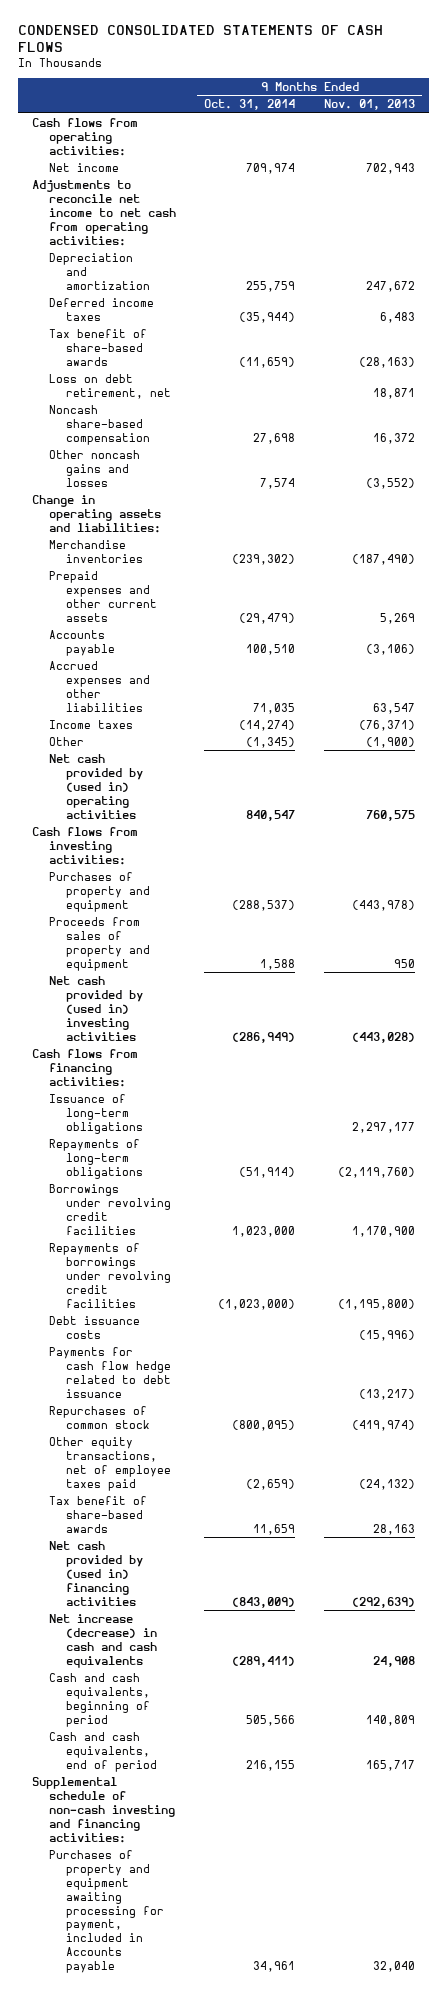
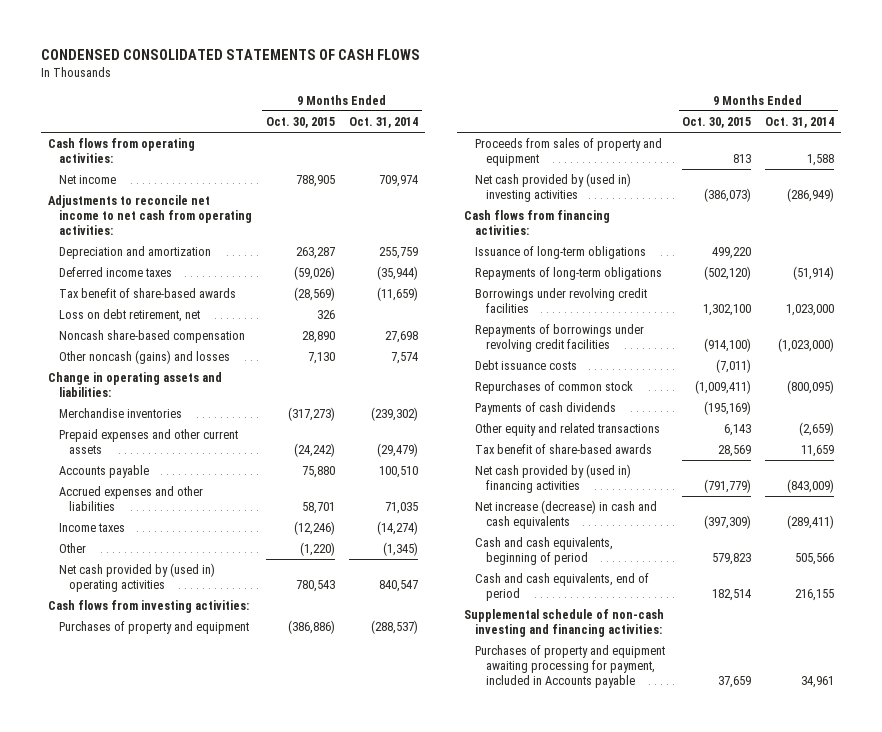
- | 9 Months Ended Oct. 31, 2014 | 9 Months Ended Nov. 01, 2013
+ | 9 Months Ended Oct. 30, 2015 | 9 Months Ended Oct. 31, 2014
- Other noncash gains and losses | 7,574 | (3,552)
+ Other noncash (gains) and losses | 7,130 | 7,574
- Payments for cash flow hedge related to debt issuance | | (13,217)
- Other equity transactions, net of employee taxes paid | (2,659) | (24,132)
+ Payments of cash dividends | (195,169) |
+ Other equity and related transactions | 6,143 | (2,659)

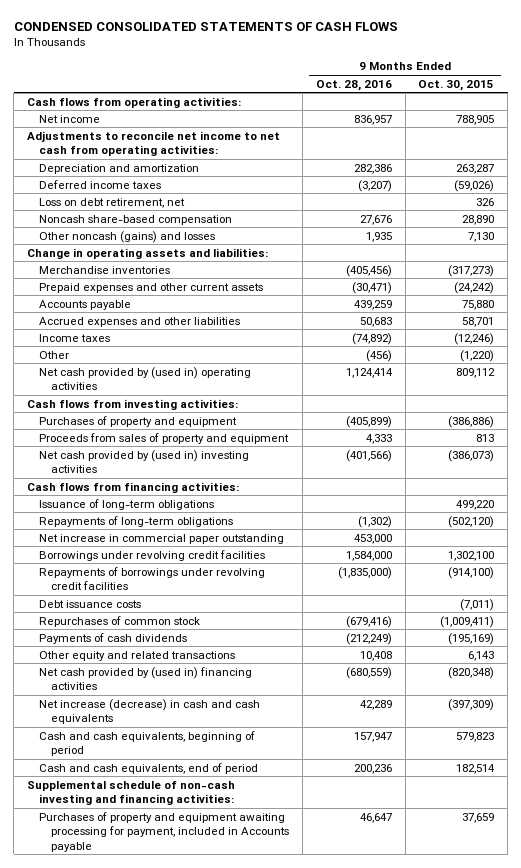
- | 9 Months Ended Oct. 30, 2015 | 9 Months Ended Oct. 31, 2014
+ | 9 Months Ended Oct. 28, 2016 | 9 Months Ended Oct. 30, 2015
- Tax benefit of share-based awards | (28,569) | (11,659)
- Net cash provided by (used in) operating activities | 780,543 | 840,547
+ Net cash provided by (used in) operating activities | 1,124,414 | 809,112
+ Net increase in commercial paper outstanding | 453,000 |
- Tax benefit of share-based awards | 28,569 | 11,659
- Net cash provided by (used in) financing activities | (791,779) | (843,009)
+ Net cash provided by (used in) financing activities | (680,559) | (820,348)

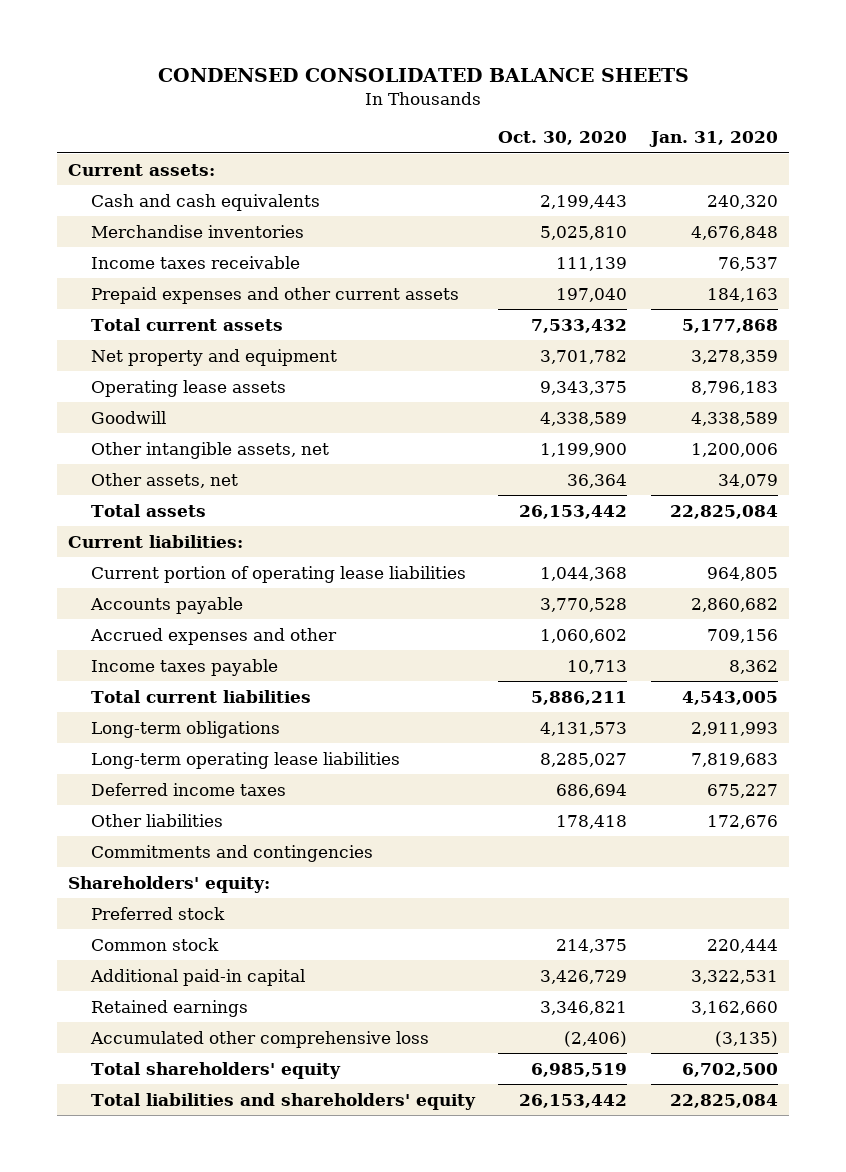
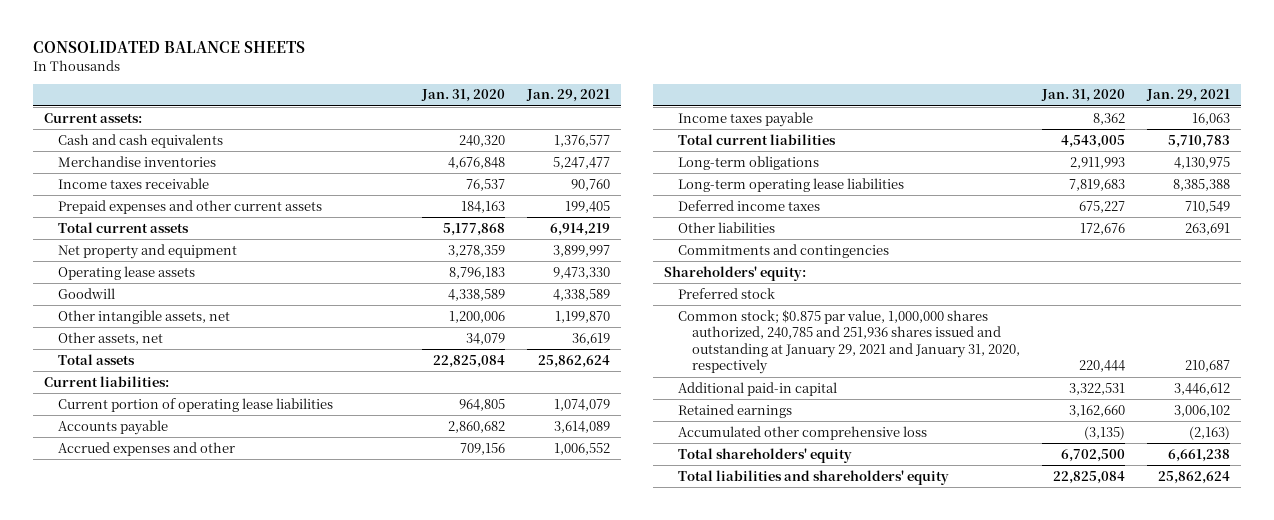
- CONDENSED CONSOLIDATED BALANCE SHEETS
+ CONSOLIDATED BALANCE SHEETS
- | Oct. 30, 2020 | Jan. 31, 2020
+ | Jan. 31, 2020 | Jan. 29, 2021
- Common stock | 214,375 | 220,444
+ Common stock; $0.875 par value, 1,000,000 shares authorized, 240,785 and 251,936 shares issued and outstanding at January 29, 2021 and January 31, 2020, respectively | 220,444 | 210,687

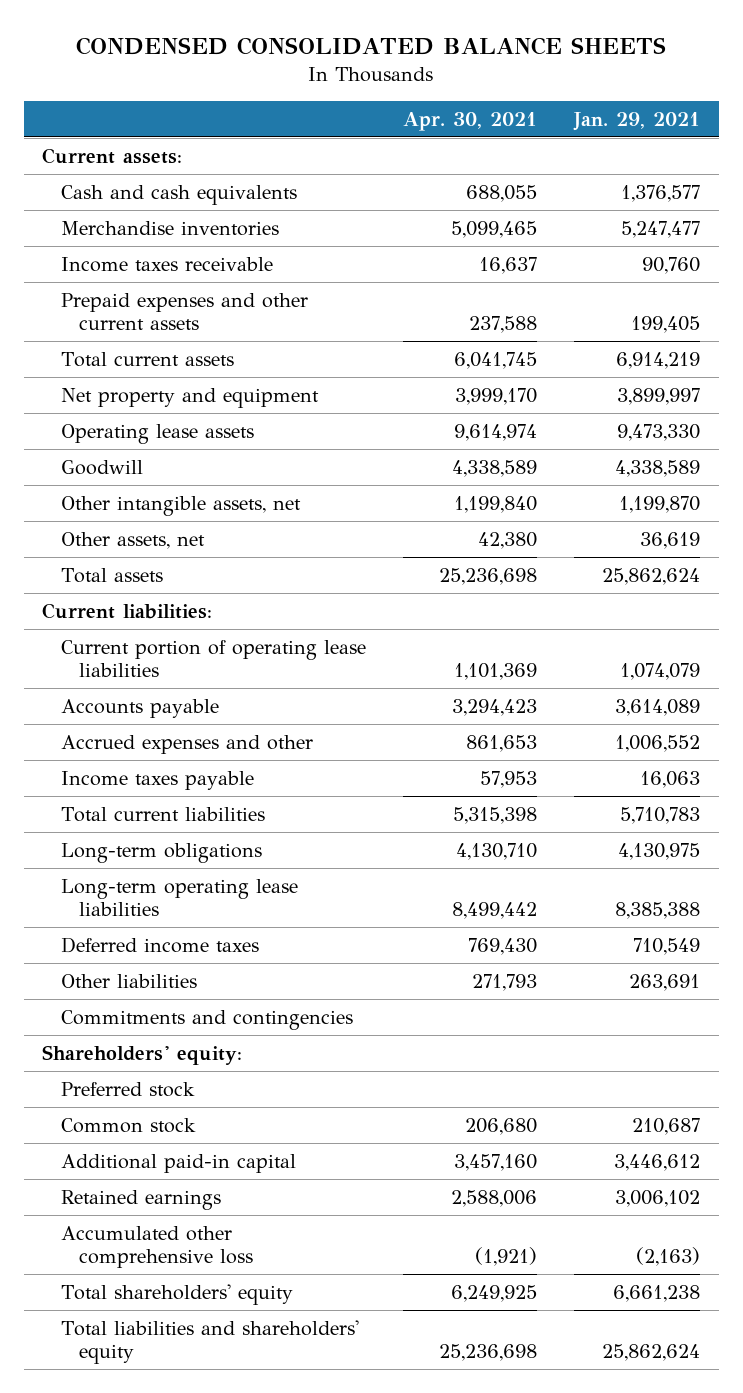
- CONSOLIDATED BALANCE SHEETS
+ CONDENSED CONSOLIDATED BALANCE SHEETS
- | Jan. 31, 2020 | Jan. 29, 2021
+ | Apr. 30, 2021 | Jan. 29, 2021
- Common stock; $0.875 par value, 1,000,000 shares authorized, 240,785 and 251,936 shares issued and outstanding at January 29, 2021 and January 31, 2020, respectively | 220,444 | 210,687
+ Common stock | 206,680 | 210,687

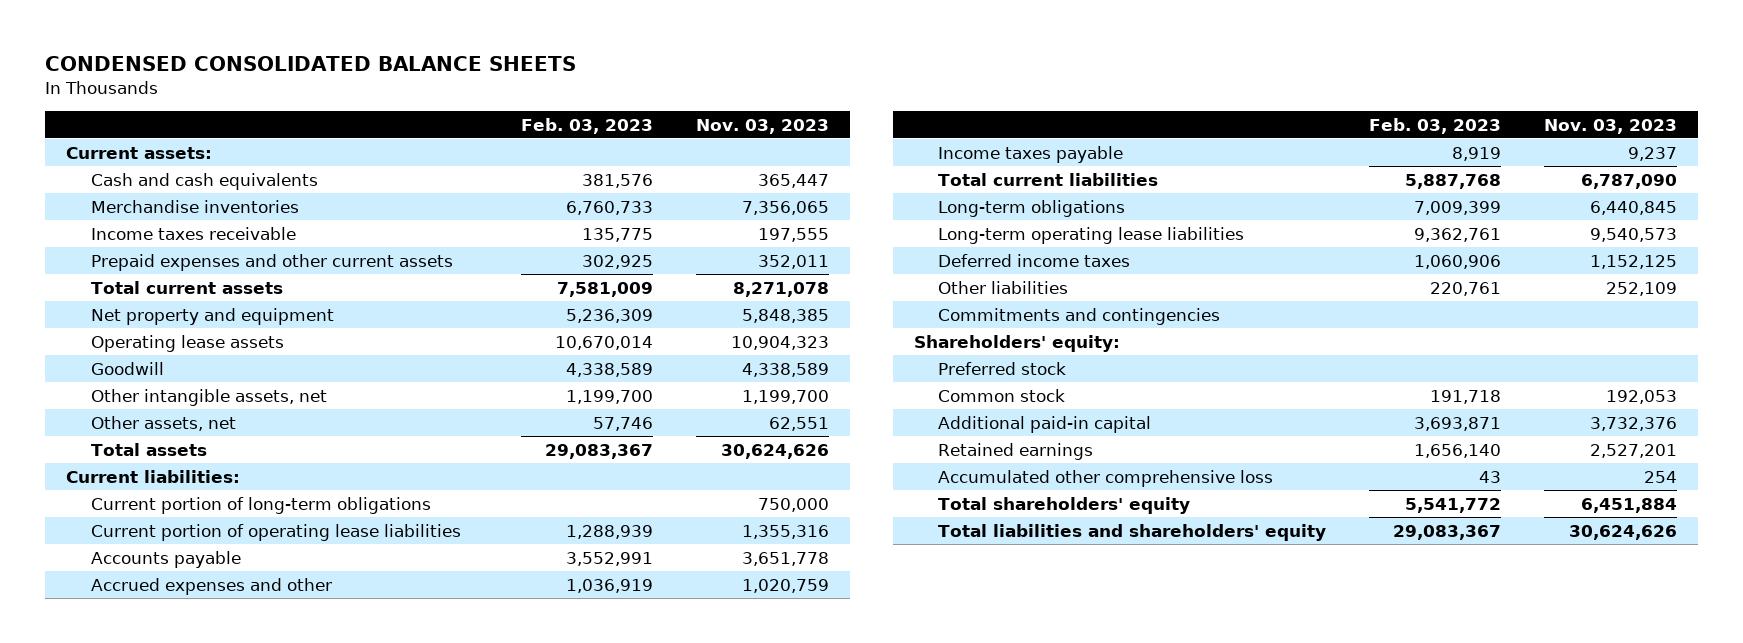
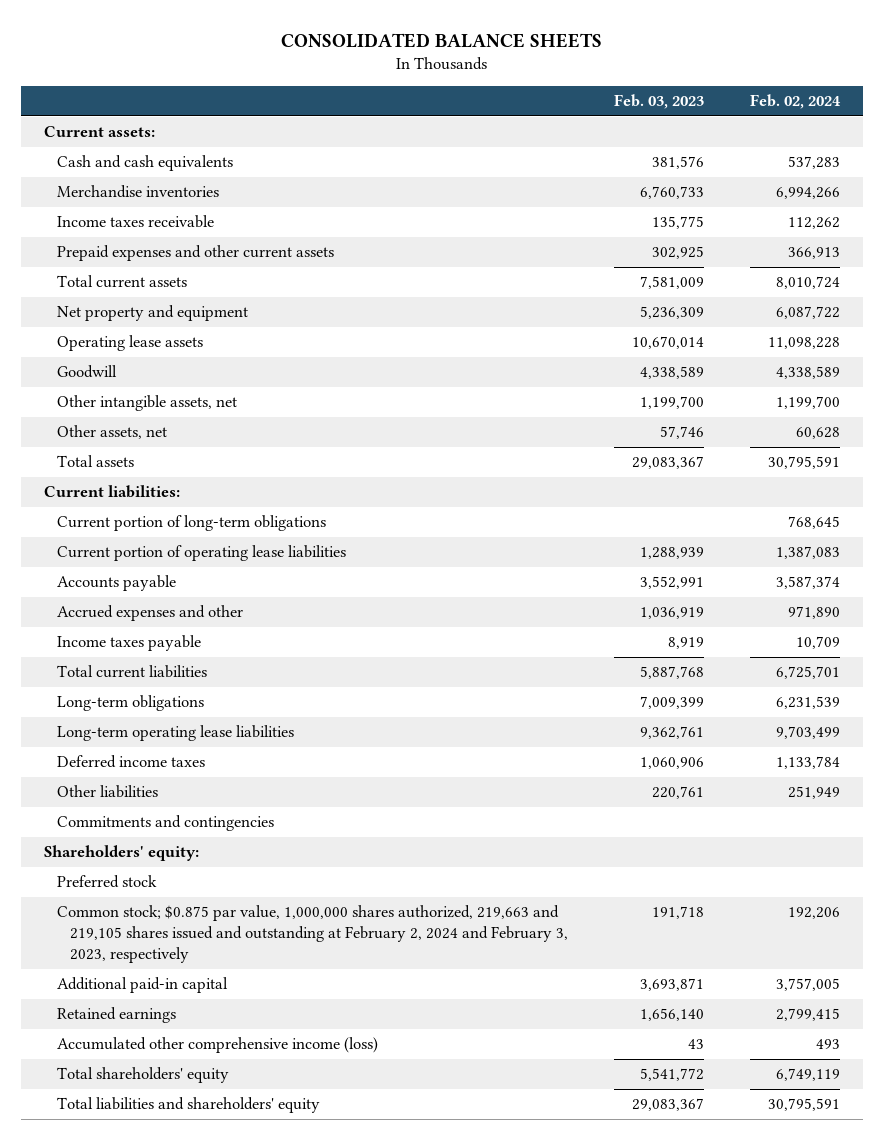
- CONDENSED CONSOLIDATED BALANCE SHEETS
+ CONSOLIDATED BALANCE SHEETS
- | Feb. 03, 2023 | Nov. 03, 2023
+ | Feb. 03, 2023 | Feb. 02, 2024
- Common stock | 191,718 | 192,053
+ Common stock; $0.875 par value, 1,000,000 shares authorized, 219,663 and 219,105 shares issued and outstanding at February 2, 2024 and February 3, 2023, respectively | 191,718 | 192,206
- Accumulated other comprehensive loss | 43 | 254
+ Accumulated other comprehensive income (loss) | 43 | 493

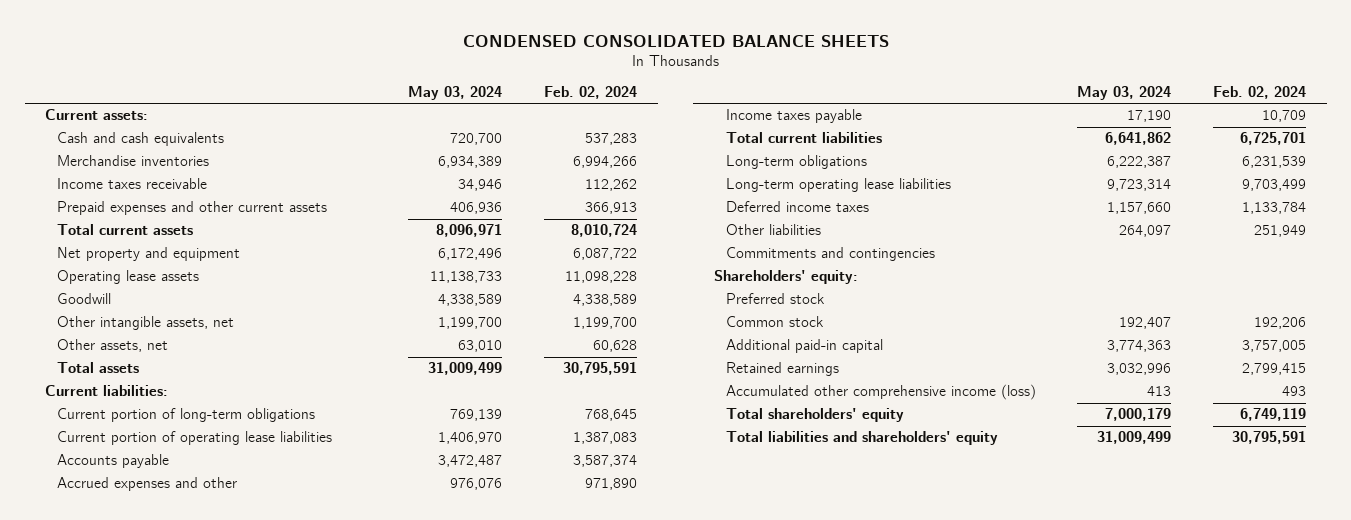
- CONSOLIDATED BALANCE SHEETS
+ CONDENSED CONSOLIDATED BALANCE SHEETS
- | Feb. 03, 2023 | Feb. 02, 2024
+ | May 03, 2024 | Feb. 02, 2024
- Common stock; $0.875 par value, 1,000,000 shares authorized, 219,663 and 219,105 shares issued and outstanding at February 2, 2024 and February 3, 2023, respectively | 191,718 | 192,206
+ Common stock | 192,407 | 192,206

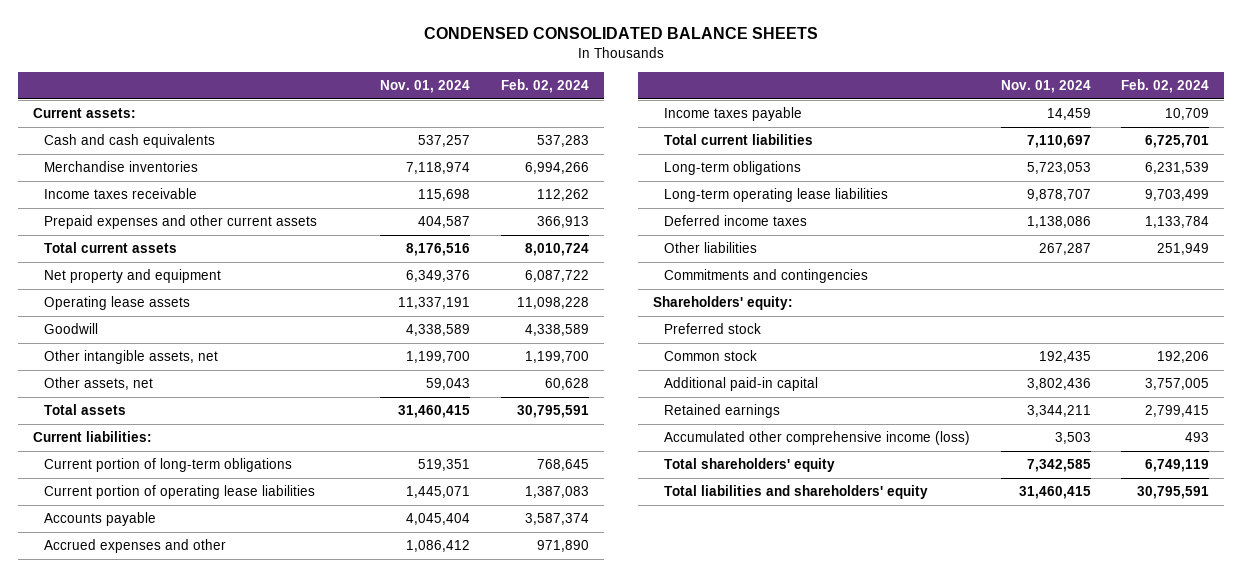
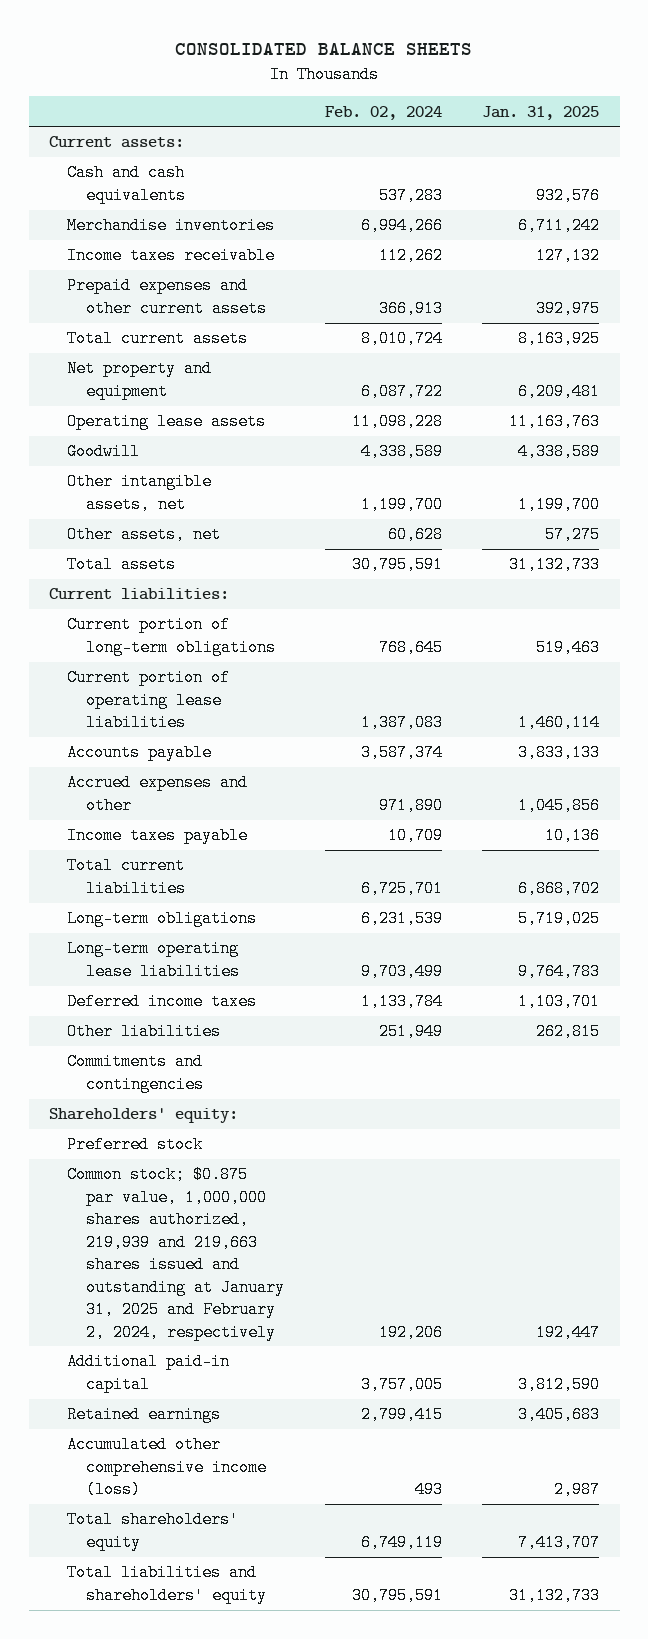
- CONDENSED CONSOLIDATED BALANCE SHEETS
+ CONSOLIDATED BALANCE SHEETS
- | Nov. 01, 2024 | Feb. 02, 2024
+ | Feb. 02, 2024 | Jan. 31, 2025
- Common stock | 192,435 | 192,206
+ Common stock; $0.875 par value, 1,000,000 shares authorized, 219,939 and 219,663 shares issued and outstanding at January 31, 2025 and February 2, 2024, respectively | 192,206 | 192,447

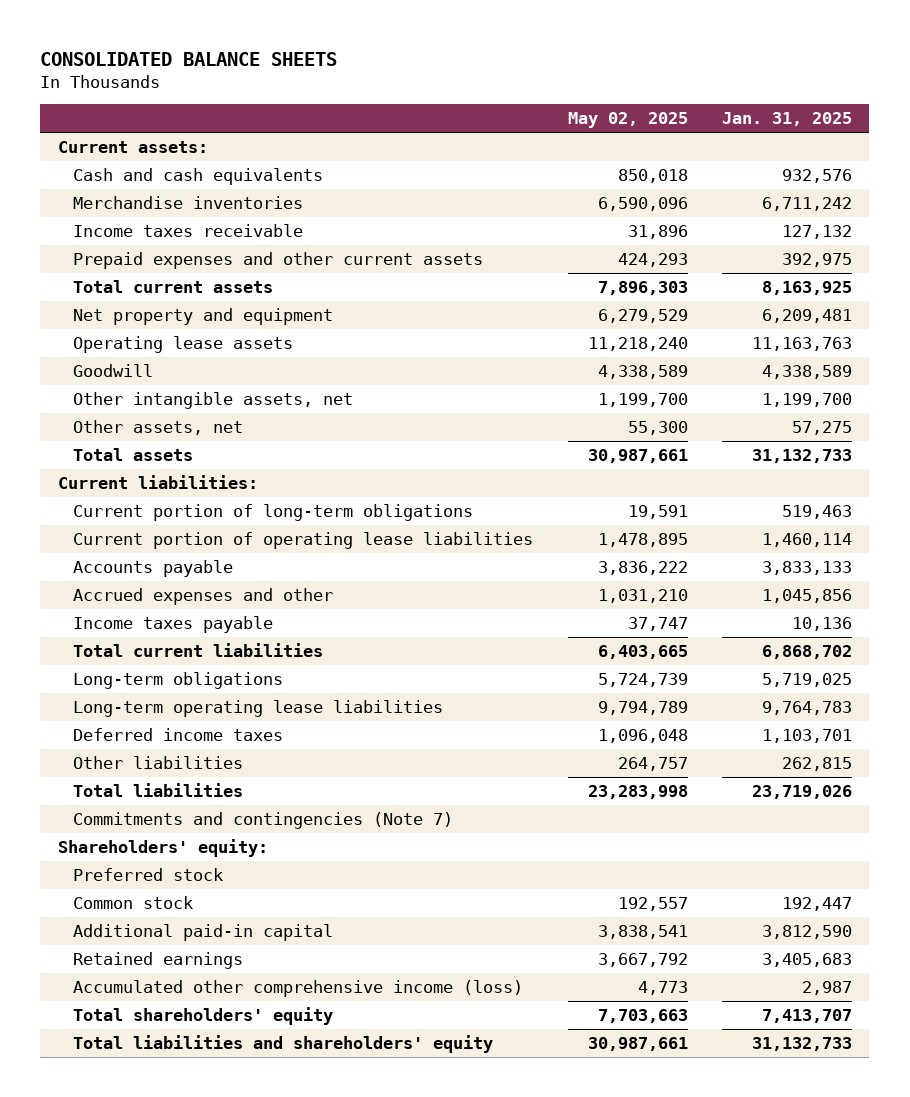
- | Feb. 02, 2024 | Jan. 31, 2025
+ | May 02, 2025 | Jan. 31, 2025
- Commitments and contingencies
+ Total liabilities | 23,283,998 | 23,719,026
+ Commitments and contingencies (Note 7)
- Common stock; $0.875 par value, 1,000,000 shares authorized, 219,939 and 219,663 shares issued and outstanding at January 31, 2025 and February 2, 2024, respectively | 192,206 | 192,447
+ Common stock | 192,557 | 192,447

